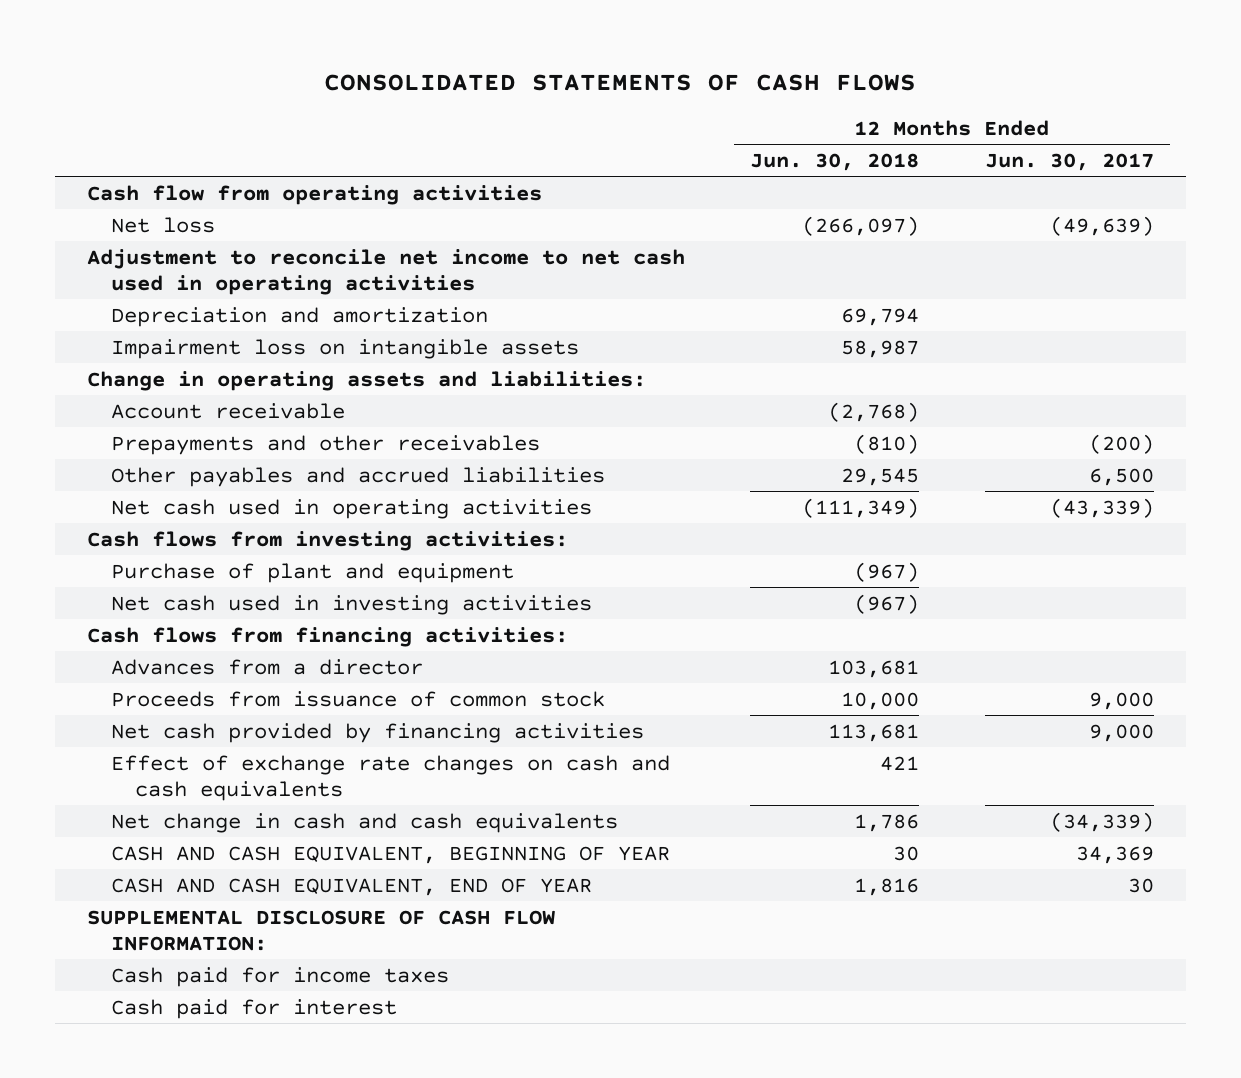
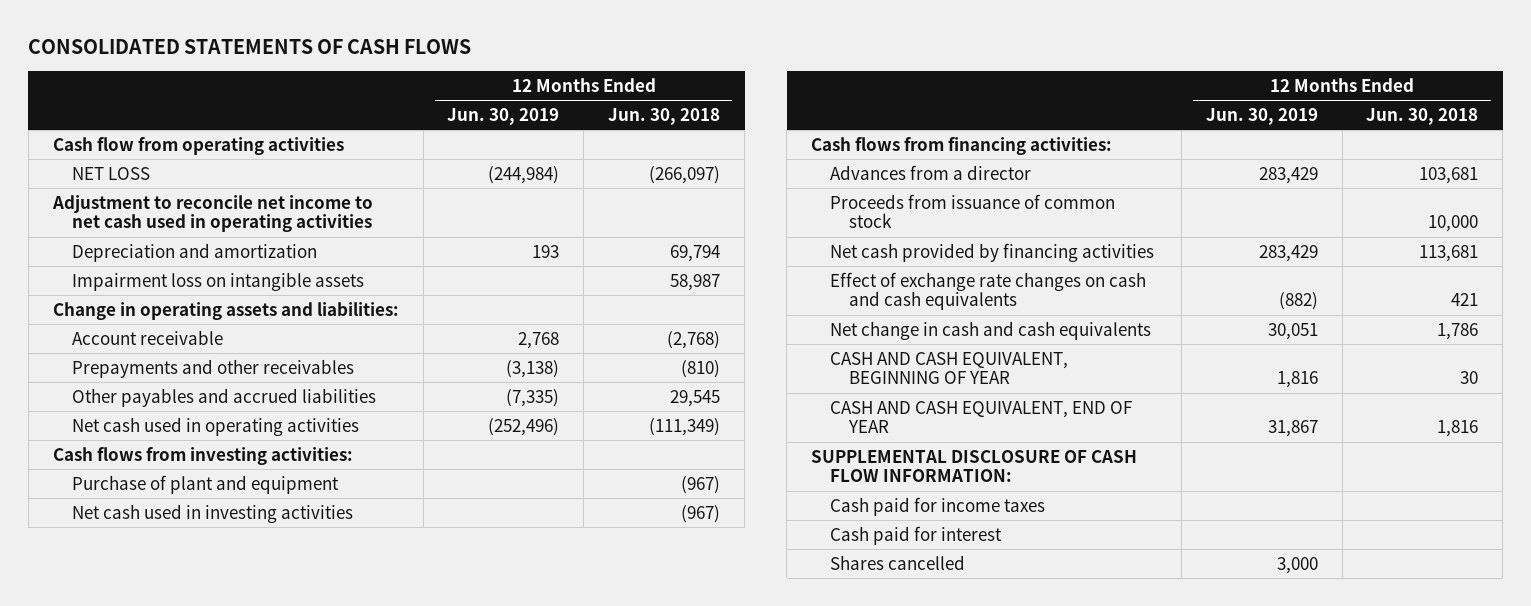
- | 12 Months Ended Jun. 30, 2018 | 12 Months Ended Jun. 30, 2017
+ | 12 Months Ended Jun. 30, 2019 | 12 Months Ended Jun. 30, 2018
- Net loss | (266,097) | (49,639)
+ NET LOSS | (244,984) | (266,097)
+ Shares cancelled | 3,000 |

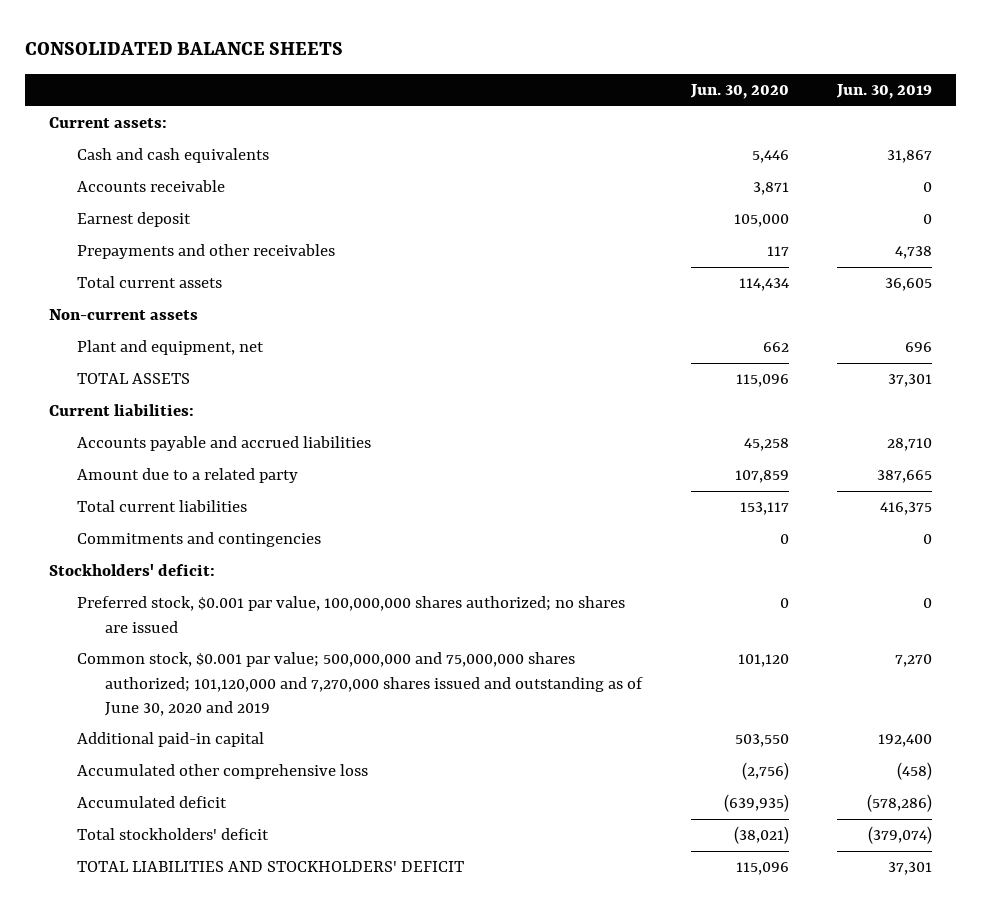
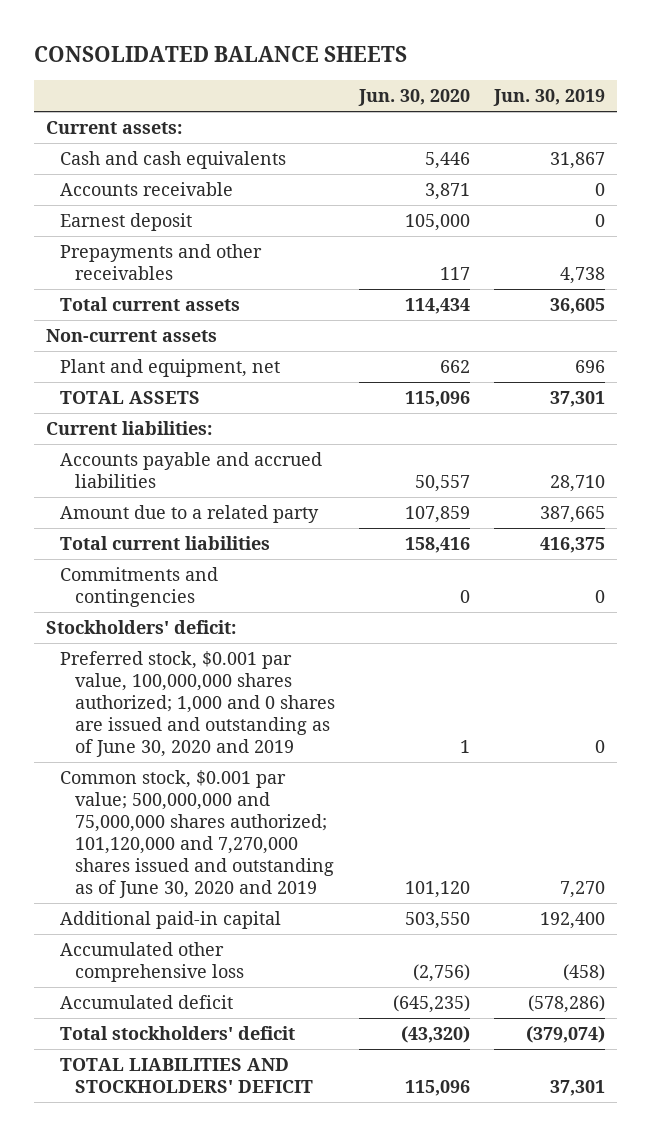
- Accounts payable and accrued liabilities | 45,258 | 28,710
+ Accounts payable and accrued liabilities | 50,557 | 28,710
- Total current liabilities | 153,117 | 416,375
+ Total current liabilities | 158,416 | 416,375
- Preferred stock, $0.001 par value, 100,000,000 shares authorized; no shares are issued | 0 | 0
+ Preferred stock, $0.001 par value, 100,000,000 shares authorized; 1,000 and 0 shares are issued and outstanding as of June 30, 2020 and 2019 | 1 | 0
- Accumulated deficit | (639,935) | (578,286)
- Total stockholders' deficit | (38,021) | (379,074)
+ Accumulated deficit | (645,235) | (578,286)
+ Total stockholders' deficit | (43,320) | (379,074)

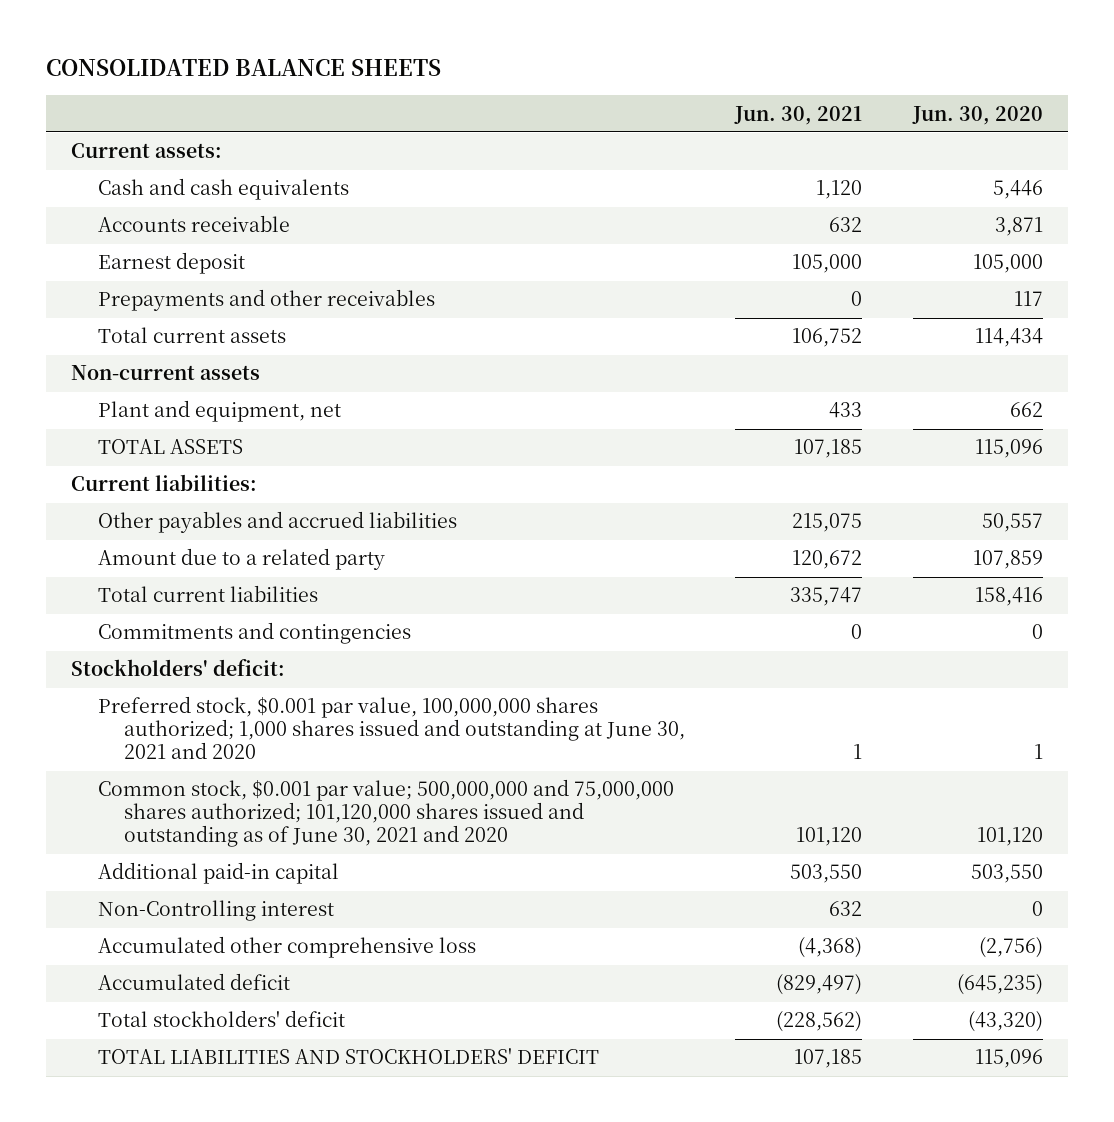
- | Jun. 30, 2020 | Jun. 30, 2019
+ | Jun. 30, 2021 | Jun. 30, 2020
- Accounts payable and accrued liabilities | 50,557 | 28,710
+ Other payables and accrued liabilities | 215,075 | 50,557
- Preferred stock, $0.001 par value, 100,000,000 shares authorized; 1,000 and 0 shares are issued and outstanding as of June 30, 2020 and 2019 | 1 | 0
- Common stock, $0.001 par value; 500,000,000 and 75,000,000 shares authorized; 101,120,000 and 7,270,000 shares issued and outstanding as of June 30, 2020 and 2019 | 101,120 | 7,270
+ Preferred stock, $0.001 par value, 100,000,000 shares authorized; 1,000 shares issued and outstanding at June 30, 2021 and 2020 | 1 | 1
+ Common stock, $0.001 par value; 500,000,000 and 75,000,000 shares authorized; 101,120,000 shares issued and outstanding as of June 30, 2021 and 2020 | 101,120 | 101,120
+ Non-Controlling interest | 632 | 0

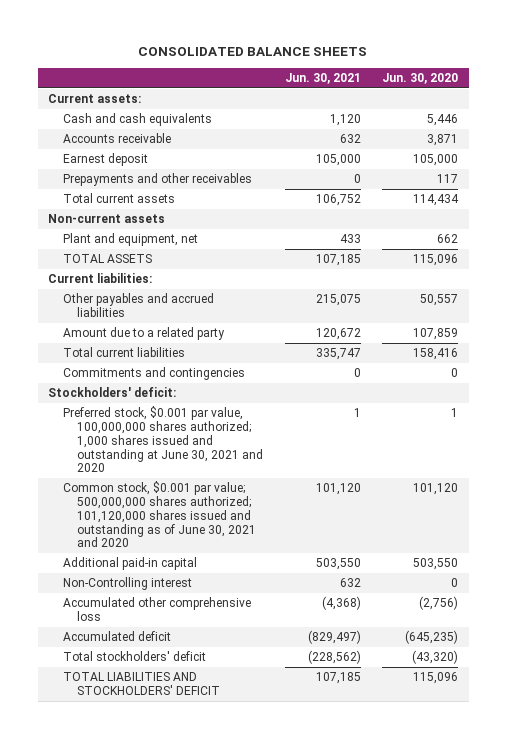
- Common stock, $0.001 par value; 500,000,000 and 75,000,000 shares authorized; 101,120,000 shares issued and outstanding as of June 30, 2021 and 2020 | 101,120 | 101,120
+ Common stock, $0.001 par value; 500,000,000 shares authorized; 101,120,000 shares issued and outstanding as of June 30, 2021 and 2020 | 101,120 | 101,120

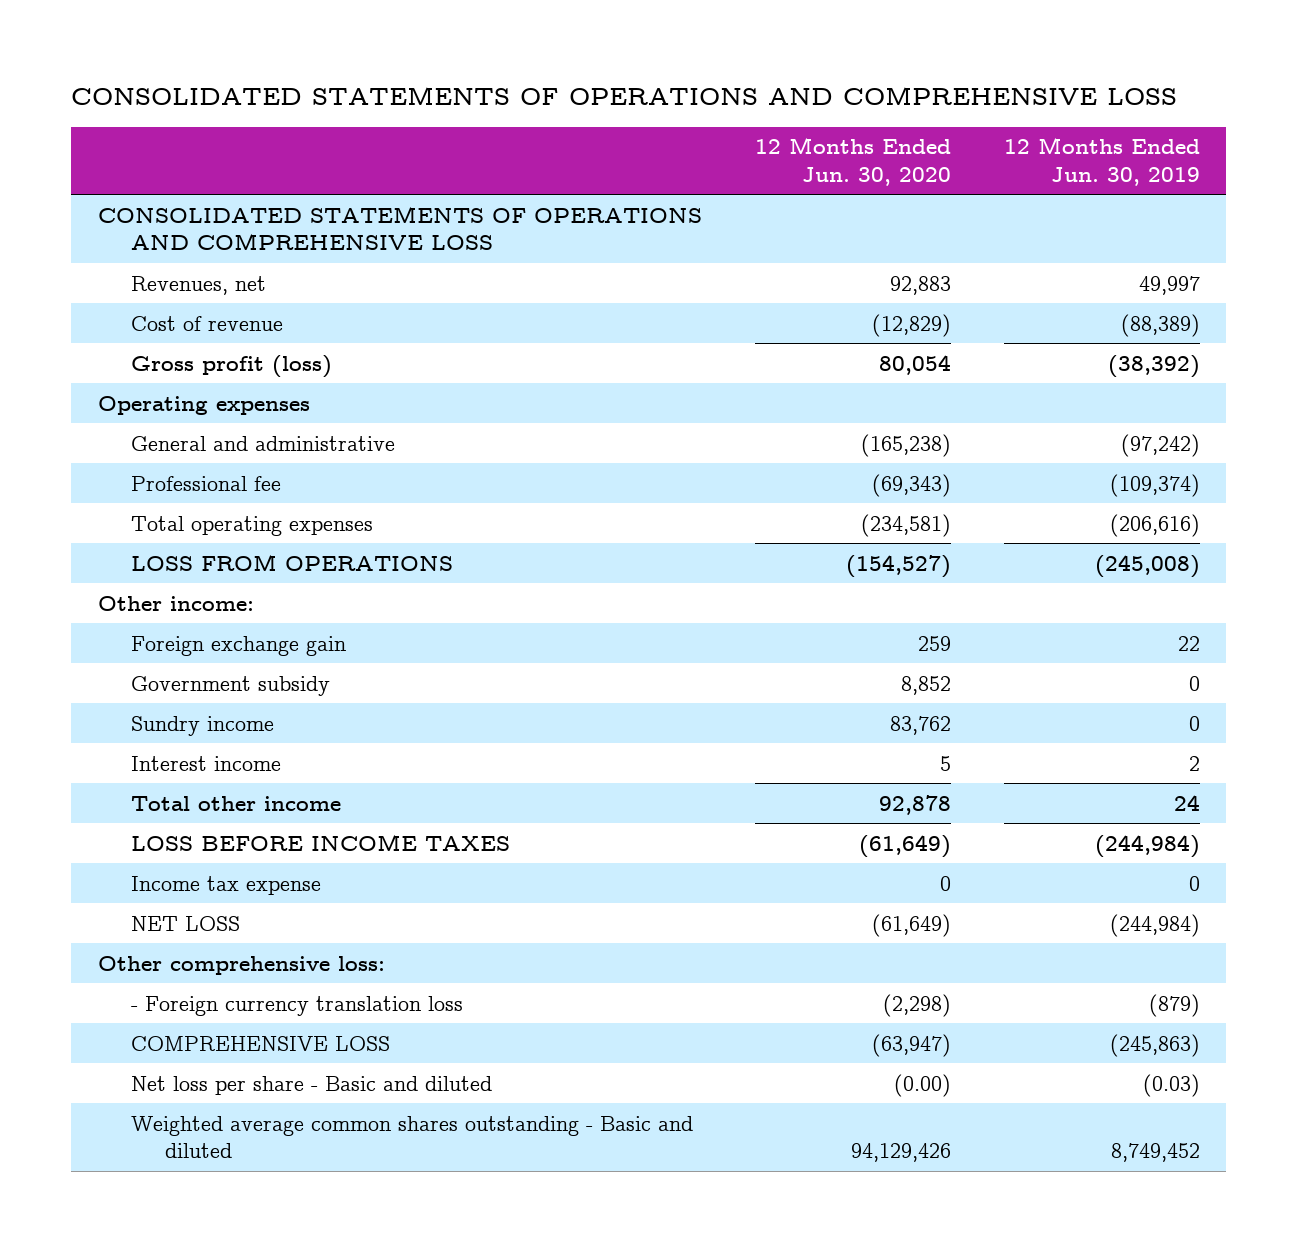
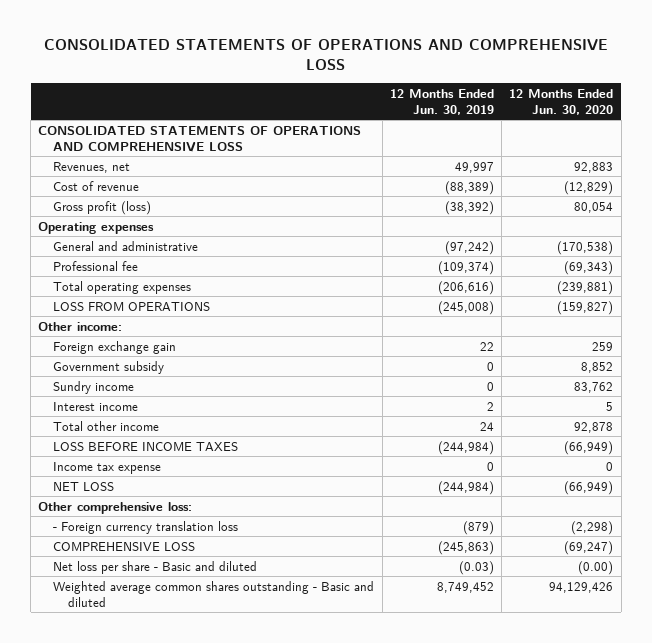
- | 12 Months Ended Jun. 30, 2020 | 12 Months Ended Jun. 30, 2019
+ | 12 Months Ended Jun. 30, 2019 | 12 Months Ended Jun. 30, 2020
- General and administrative | (165,238) | (97,242)
+ General and administrative | (97,242) | (170,538)
- Total operating expenses | (234,581) | (206,616)
- LOSS FROM OPERATIONS | (154,527) | (245,008)
+ Total operating expenses | (206,616) | (239,881)
+ LOSS FROM OPERATIONS | (245,008) | (159,827)
- LOSS BEFORE INCOME TAXES | (61,649) | (244,984)
+ LOSS BEFORE INCOME TAXES | (244,984) | (66,949)
- NET LOSS | (61,649) | (244,984)
+ NET LOSS | (244,984) | (66,949)
- COMPREHENSIVE LOSS | (63,947) | (245,863)
+ COMPREHENSIVE LOSS | (245,863) | (69,247)

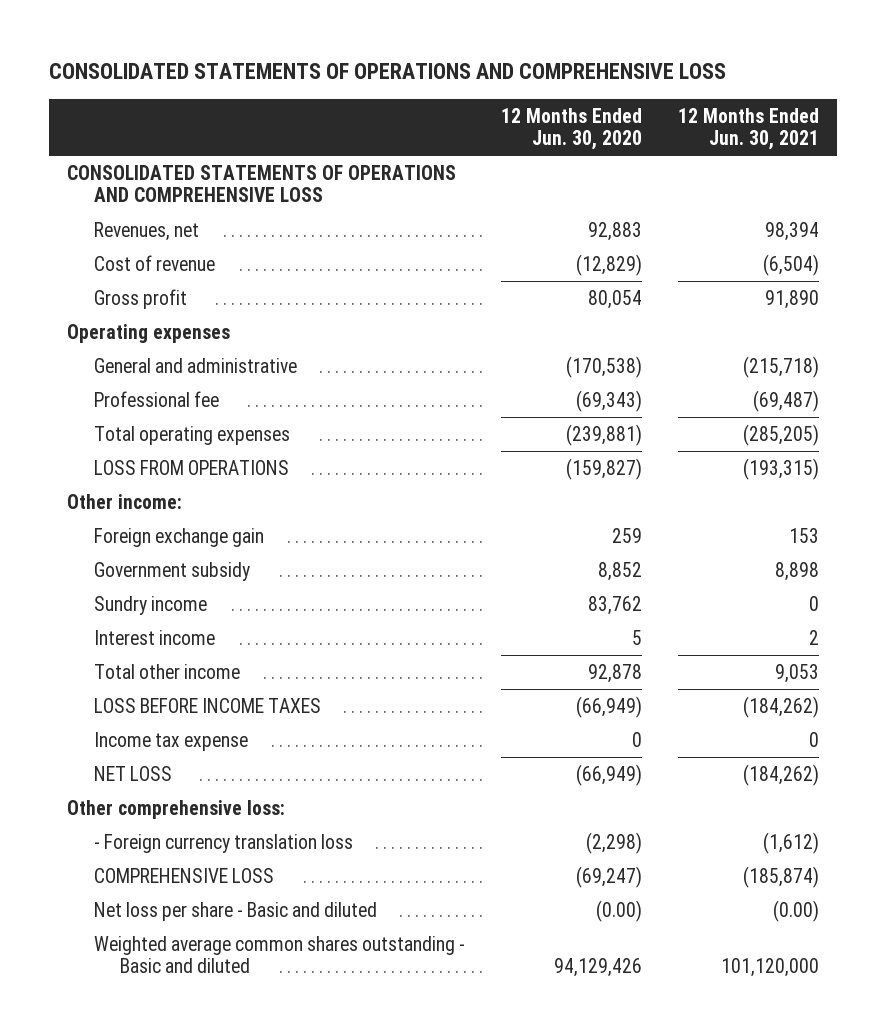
- | 12 Months Ended Jun. 30, 2019 | 12 Months Ended Jun. 30, 2020
+ | 12 Months Ended Jun. 30, 2020 | 12 Months Ended Jun. 30, 2021
- Gross profit (loss) | (38,392) | 80,054
+ Gross profit | 80,054 | 91,890

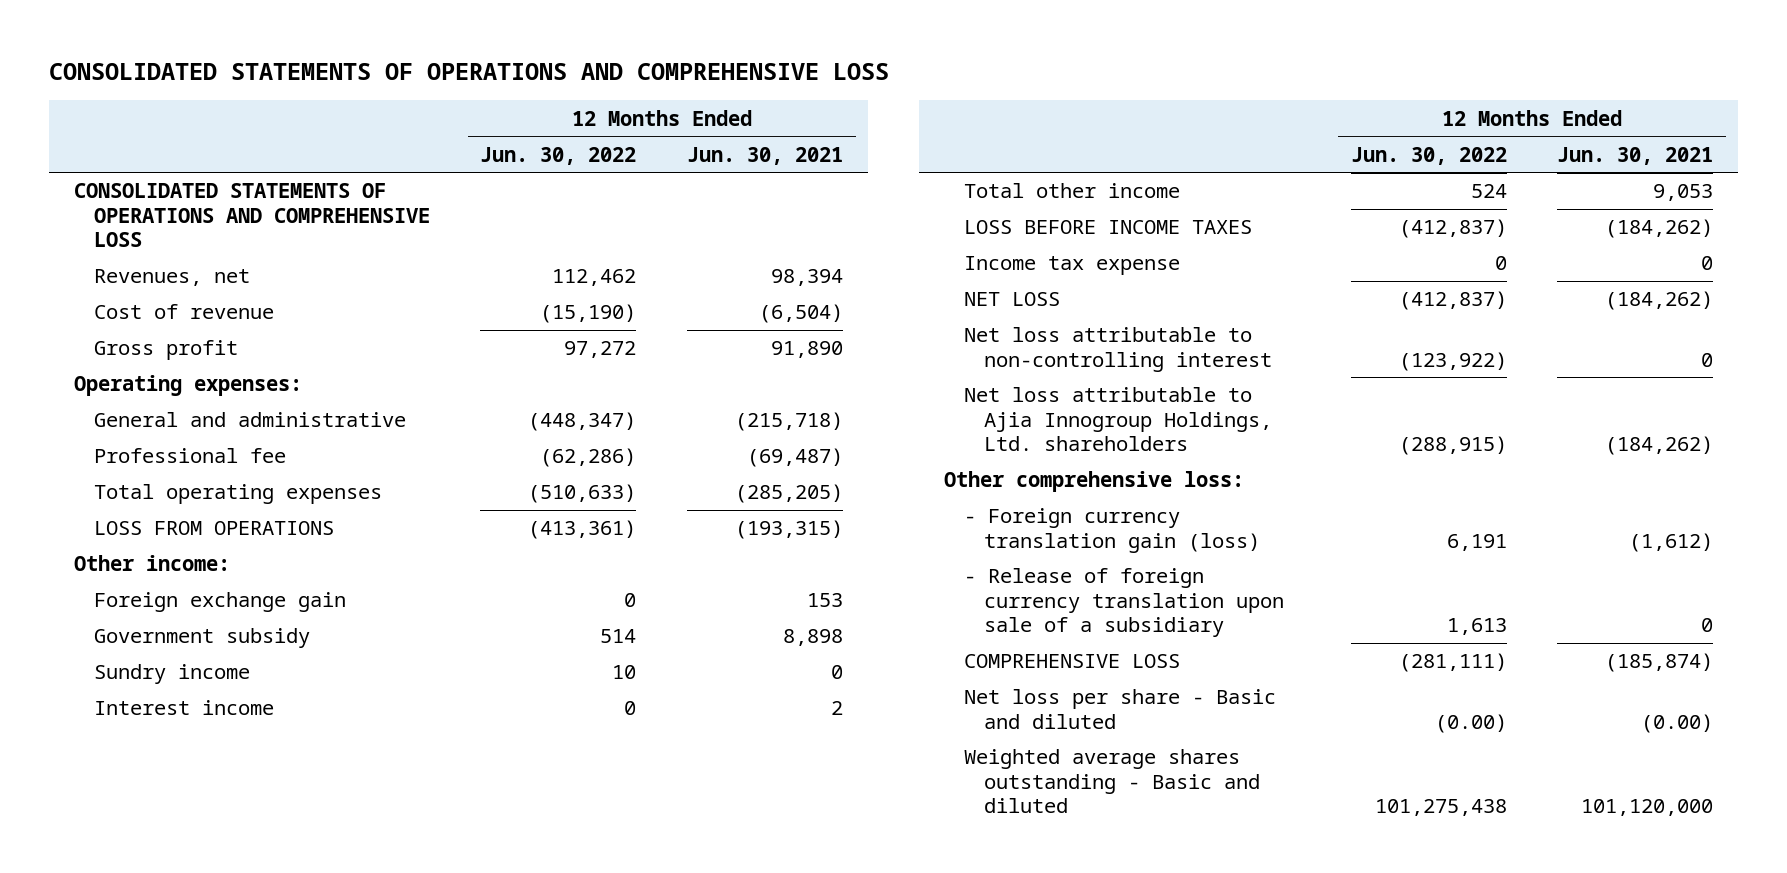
- | 12 Months Ended Jun. 30, 2020 | 12 Months Ended Jun. 30, 2021
+ | 12 Months Ended Jun. 30, 2022 | 12 Months Ended Jun. 30, 2021
- Operating expenses
+ Operating expenses:
+ Net loss attributable to non-controlling interest | (123,922) | 0
+ Net loss attributable to Ajia Innogroup Holdings, Ltd. shareholders | (288,915) | (184,262)
- - Foreign currency translation loss | (2,298) | (1,612)
+ - Foreign currency translation gain (loss) | 6,191 | (1,612)
+ - Release of foreign currency translation upon sale of a subsidiary | 1,613 | 0
- Weighted average common shares outstanding - Basic and diluted | 94,129,426 | 101,120,000
+ Weighted average shares outstanding - Basic and diluted | 101,275,438 | 101,120,000

